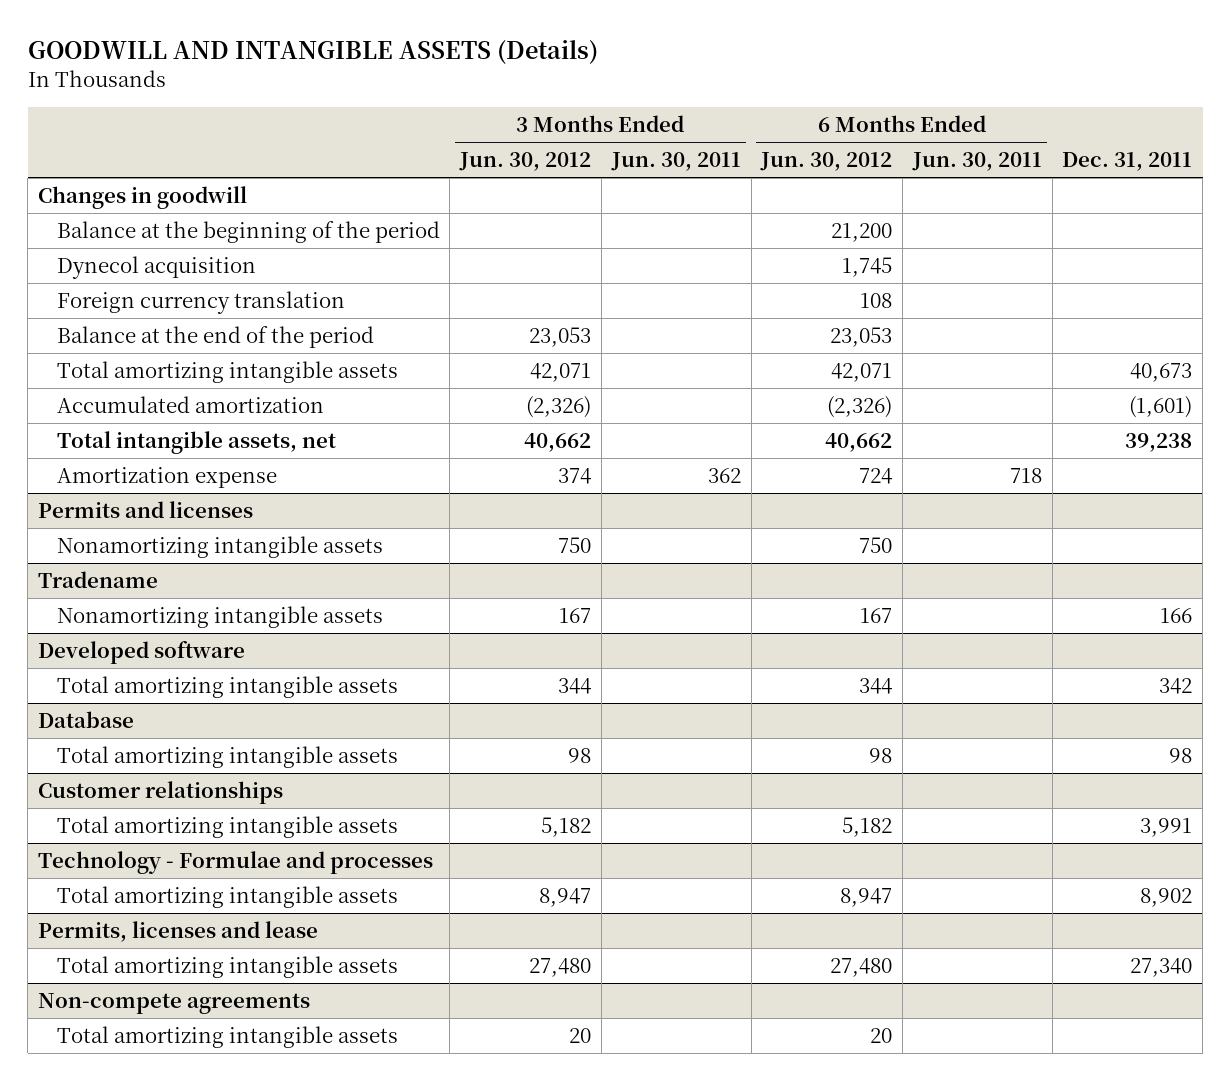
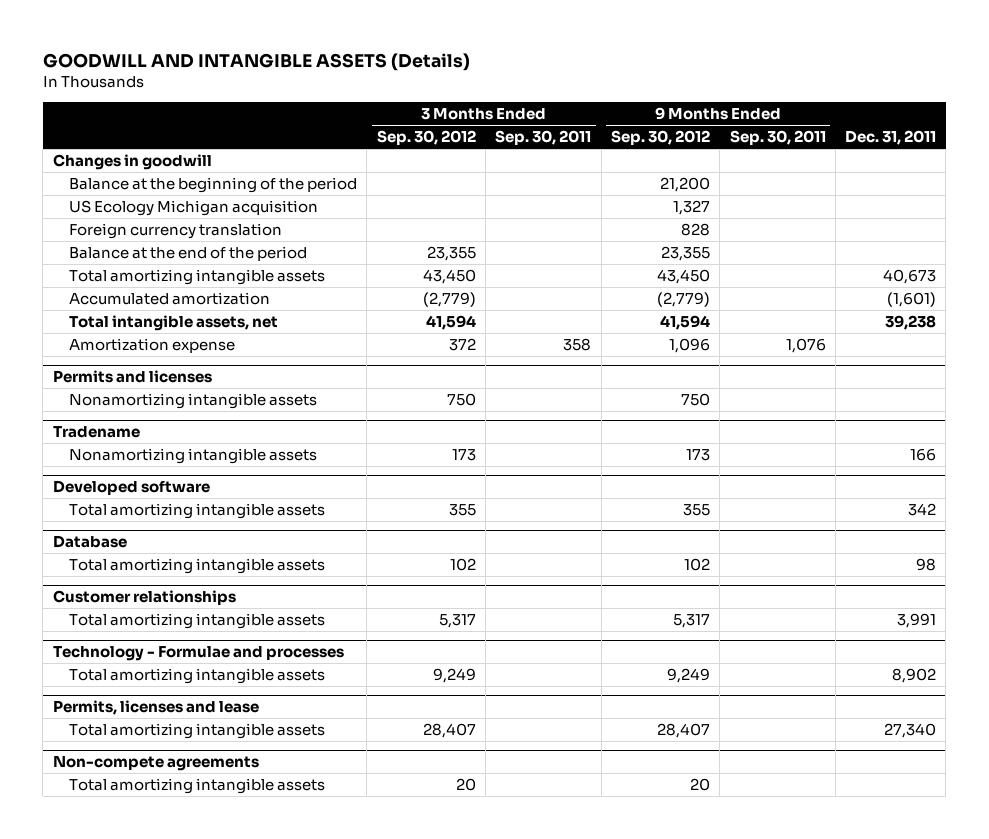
- | 3 Months Ended Jun. 30, 2012 | 3 Months Ended Jun. 30, 2011 | 6 Months Ended Jun. 30, 2012 | 6 Months Ended Jun. 30, 2011 | Dec. 31, 2011
+ | 3 Months Ended Sep. 30, 2012 | 3 Months Ended Sep. 30, 2011 | 9 Months Ended Sep. 30, 2012 | 9 Months Ended Sep. 30, 2011 | Dec. 31, 2011
- Dynecol acquisition | | | 1,745 | |
+ US Ecology Michigan acquisition | | | 1,327 | |

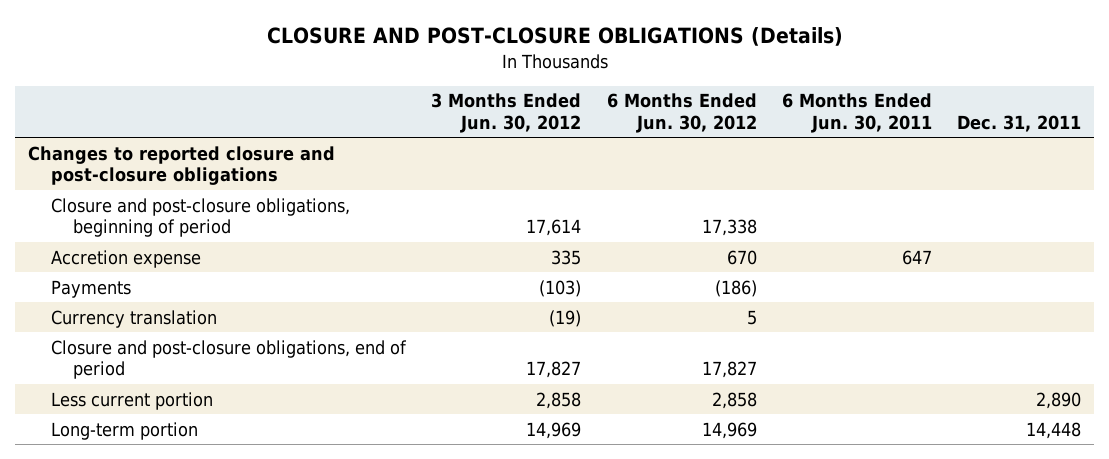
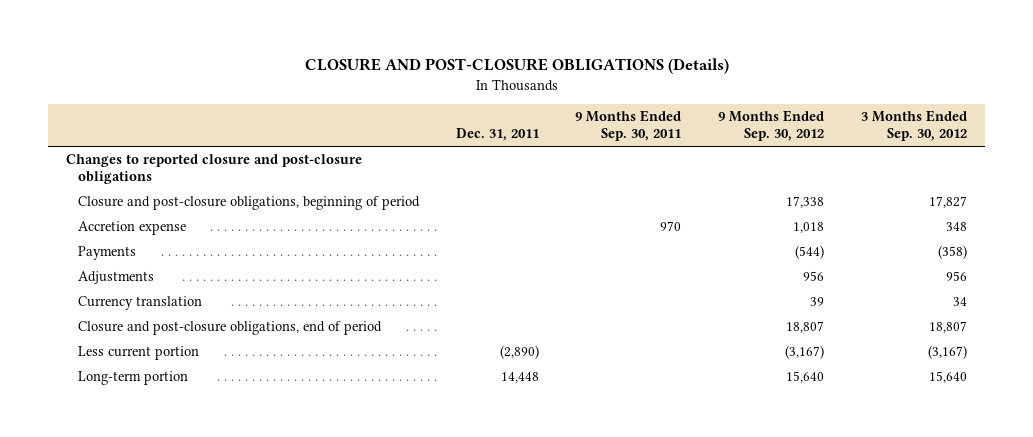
- | 3 Months Ended Jun. 30, 2012 | 6 Months Ended Jun. 30, 2012 | 6 Months Ended Jun. 30, 2011 | Dec. 31, 2011
+ | Dec. 31, 2011 | 9 Months Ended Sep. 30, 2011 | 9 Months Ended Sep. 30, 2012 | 3 Months Ended Sep. 30, 2012
+ Adjustments | | | 956 | 956
- Less current portion | 2,858 | 2,858 | | 2,890
+ Less current portion | (2,890) | | (3,167) | (3,167)

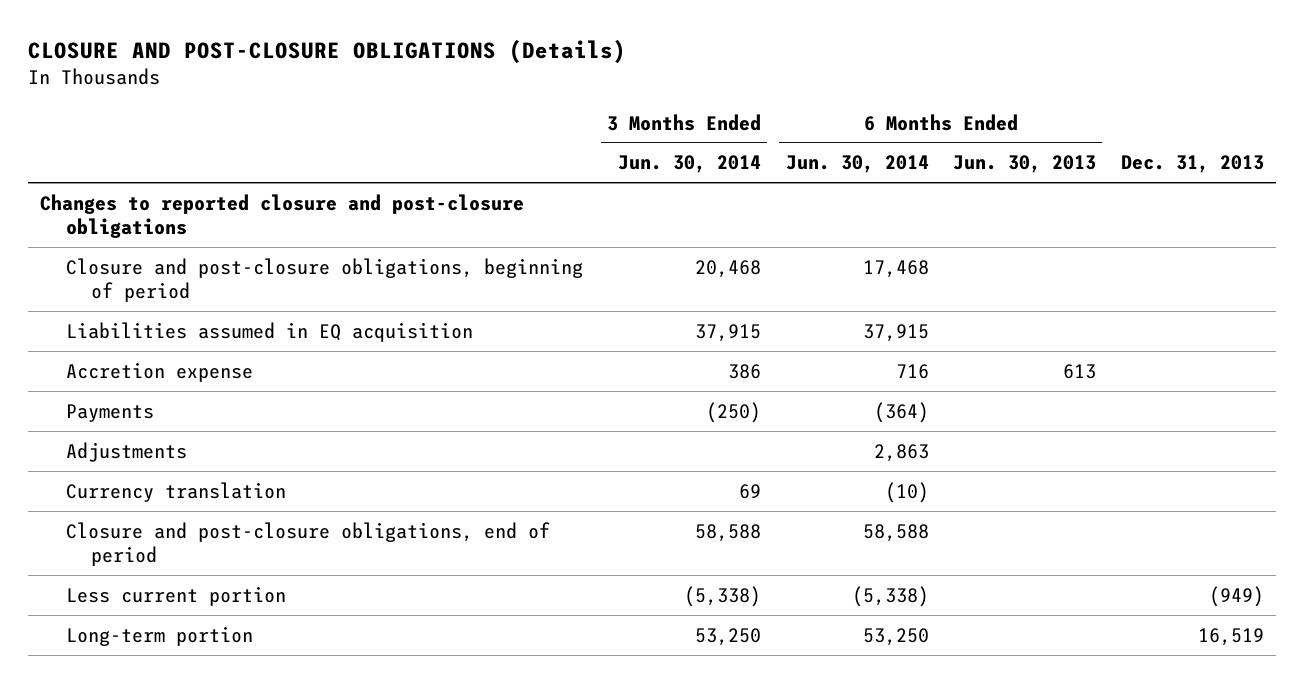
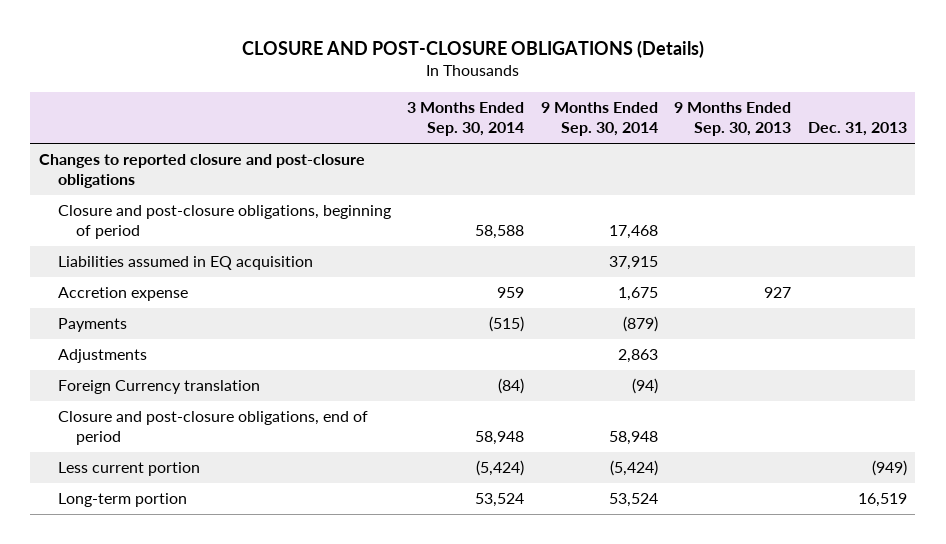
- | 3 Months Ended Jun. 30, 2014 | 6 Months Ended Jun. 30, 2014 | 6 Months Ended Jun. 30, 2013 | Dec. 31, 2013
+ | 3 Months Ended Sep. 30, 2014 | 9 Months Ended Sep. 30, 2014 | 9 Months Ended Sep. 30, 2013 | Dec. 31, 2013
- Currency translation | 69 | (10) | |
+ Foreign Currency translation | (84) | (94) | |

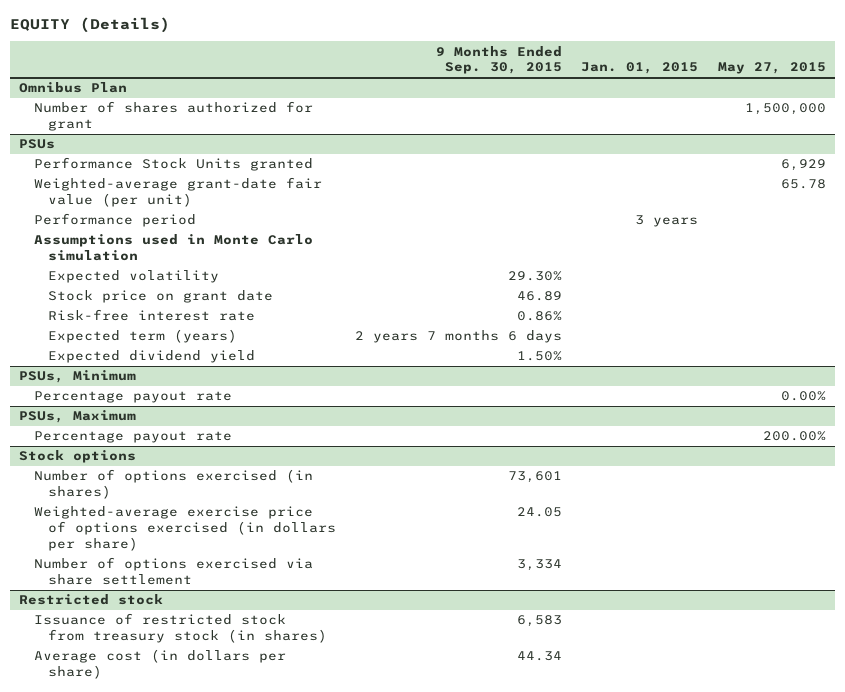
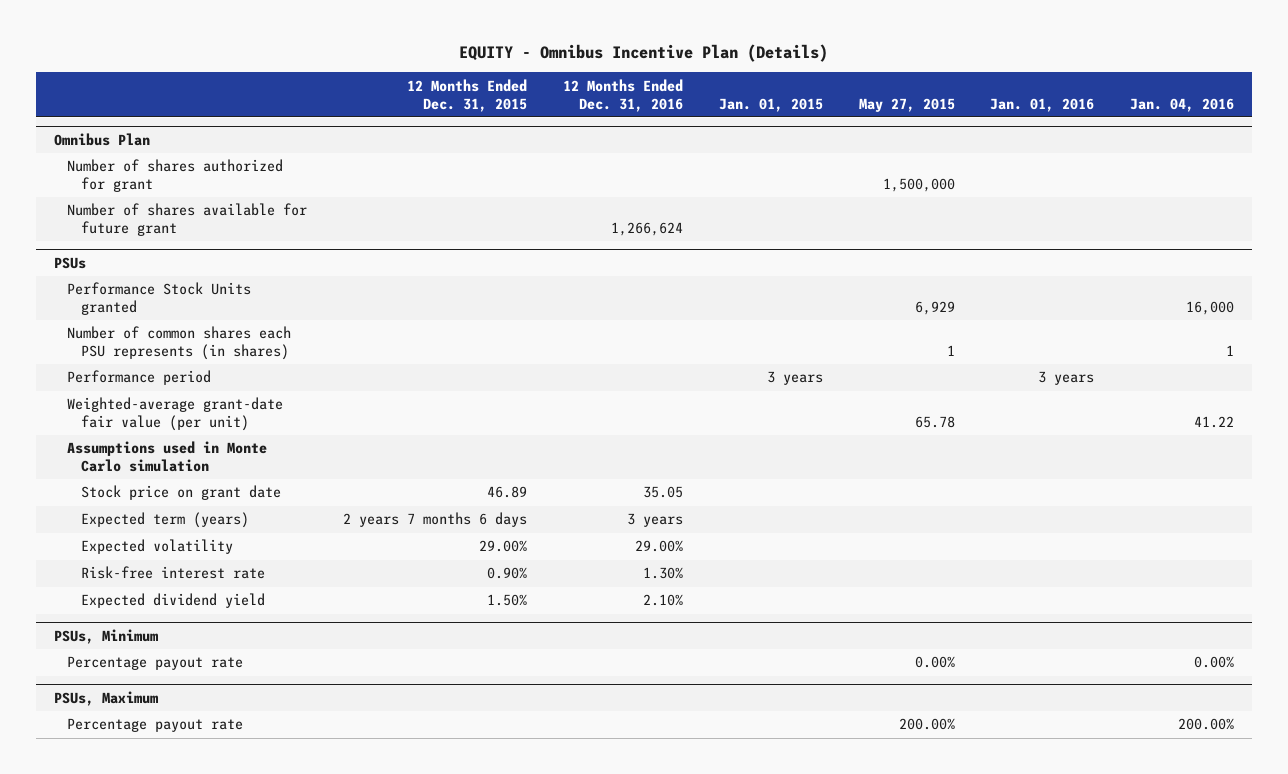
- EQUITY (Details)
+ EQUITY - Omnibus Incentive Plan (Details)
- | 9 Months Ended Sep. 30, 2015 | Jan. 01, 2015 | May 27, 2015
+ | 12 Months Ended Dec. 31, 2015 | 12 Months Ended Dec. 31, 2016 | Jan. 01, 2015 | May 27, 2015 | Jan. 01, 2016 | Jan. 04, 2016
@ Omnibus Plan
+ Number of shares available for future grant | | 1,266,624 | | | |
@ PSUs
+ Number of common shares each PSU represents (in shares) | | | | 1 | | 1
moved down: Weighted-average grant-date fair value (per unit) | | | | 65.78 | | 41.22
moved down: Expected volatility | 29.00% | 29.00% | | | |
moved down: Risk-free interest rate | 0.90% | 1.30% | | | |
- Stock options
- Number of options exercised (in shares) | 73,601 | |
- Weighted-average exercise price of options exercised (in dollars per share) | 24.05 | |
- Number of options exercised via share settlement | 3,334 | |
- Restricted stock
- Issuance of restricted stock from treasury stock (in shares) | 6,583 | |
- Average cost (in dollars per share) | 44.34 | |

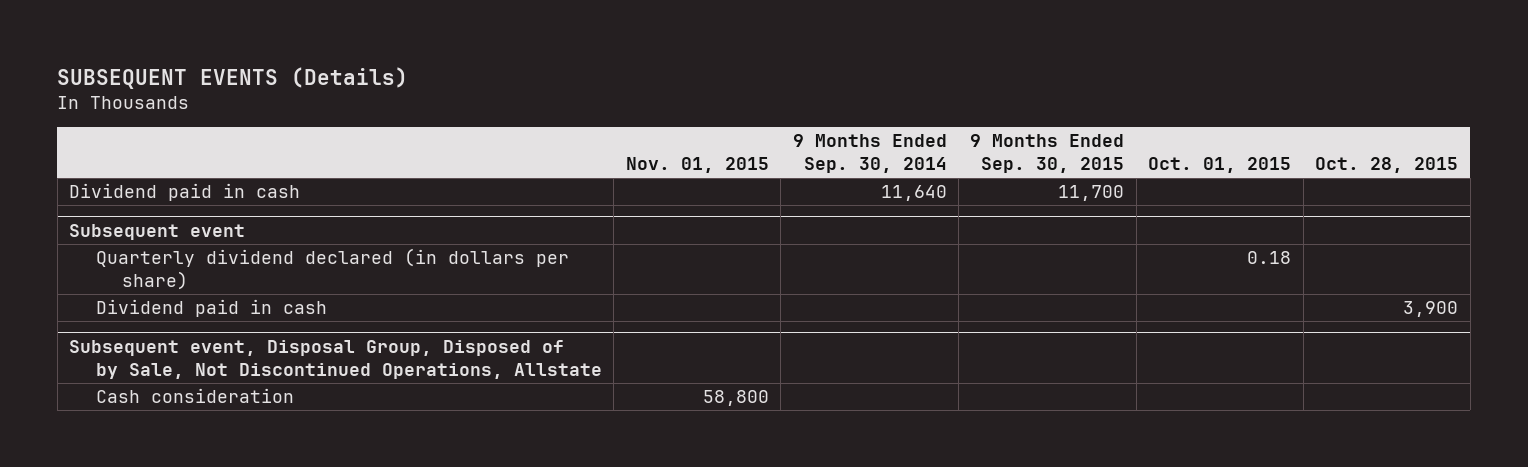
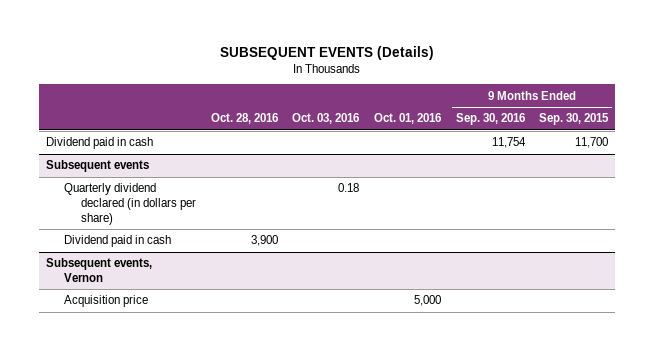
- | Nov. 01, 2015 | 9 Months Ended Sep. 30, 2014 | 9 Months Ended Sep. 30, 2015 | Oct. 01, 2015 | Oct. 28, 2015
+ | Oct. 28, 2016 | Oct. 03, 2016 | Oct. 01, 2016 | 9 Months Ended Sep. 30, 2016 | 9 Months Ended Sep. 30, 2015
- Subsequent event
+ Subsequent events
- Subsequent event, Disposal Group, Disposed of by Sale, Not Discontinued Operations, Allstate
- Cash consideration | 58,800 | | | |
+ Subsequent events, Vernon
+ Acquisition price | | | 5,000 | |

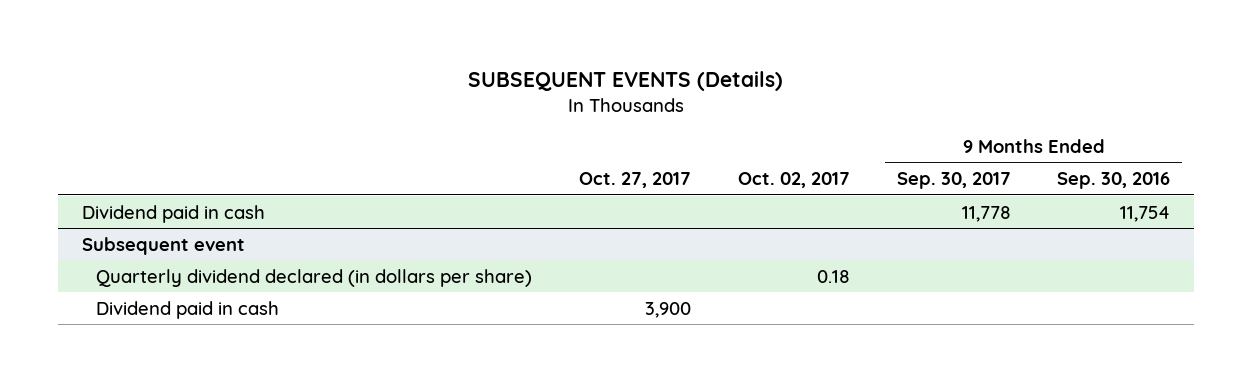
- | Oct. 28, 2016 | Oct. 03, 2016 | Oct. 01, 2016 | 9 Months Ended Sep. 30, 2016 | 9 Months Ended Sep. 30, 2015
+ | Oct. 27, 2017 | Oct. 02, 2017 | 9 Months Ended Sep. 30, 2017 | 9 Months Ended Sep. 30, 2016
- Subsequent events
+ Subsequent event
- Subsequent events, Vernon
- Acquisition price | | | 5,000 | |

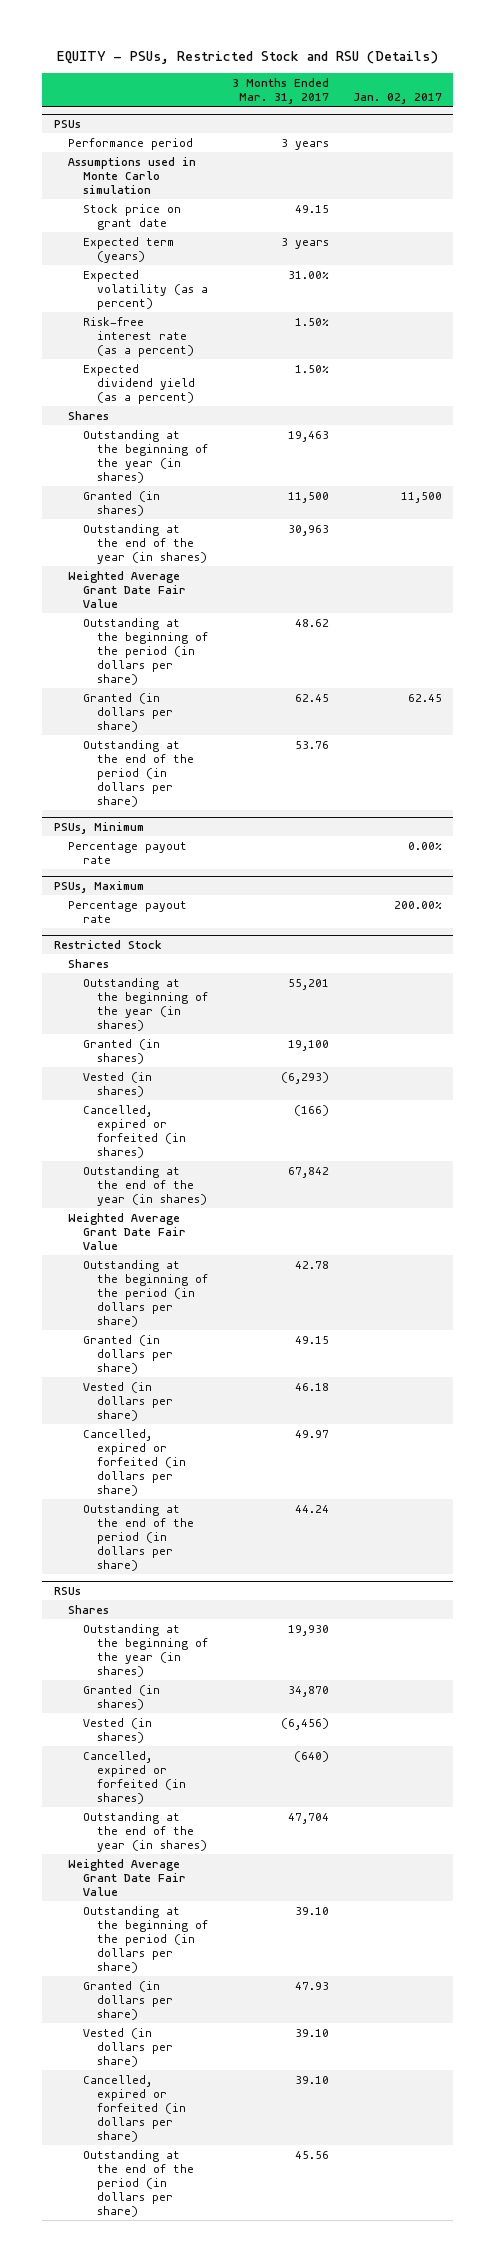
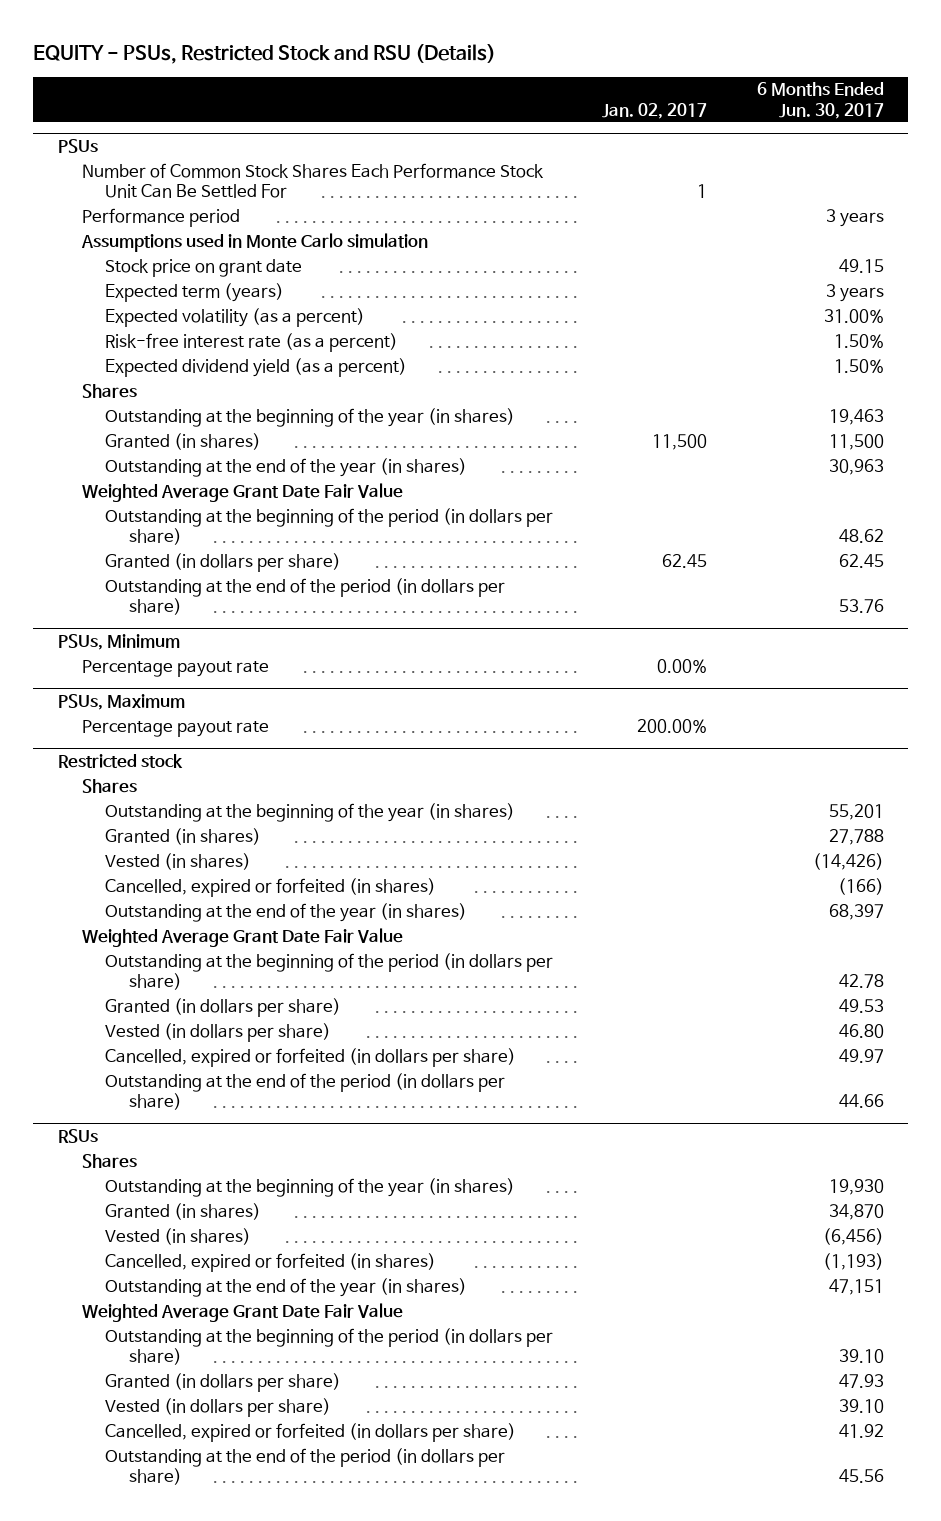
- | 3 Months Ended Mar. 31, 2017 | Jan. 02, 2017
+ | Jan. 02, 2017 | 6 Months Ended Jun. 30, 2017
@ PSUs
+ Number of Common Stock Shares Each Performance Stock Unit Can Be Settled For | 1 |
- Restricted Stock
+ Restricted stock

